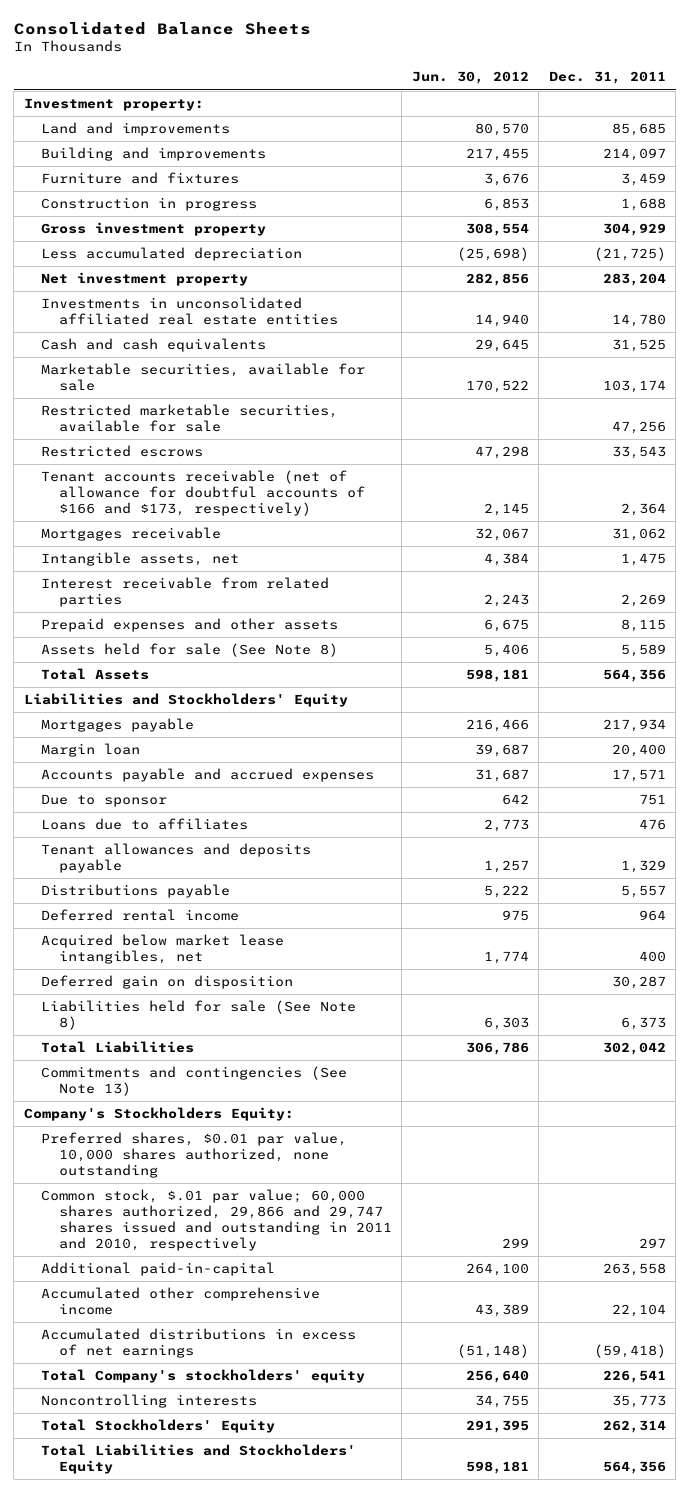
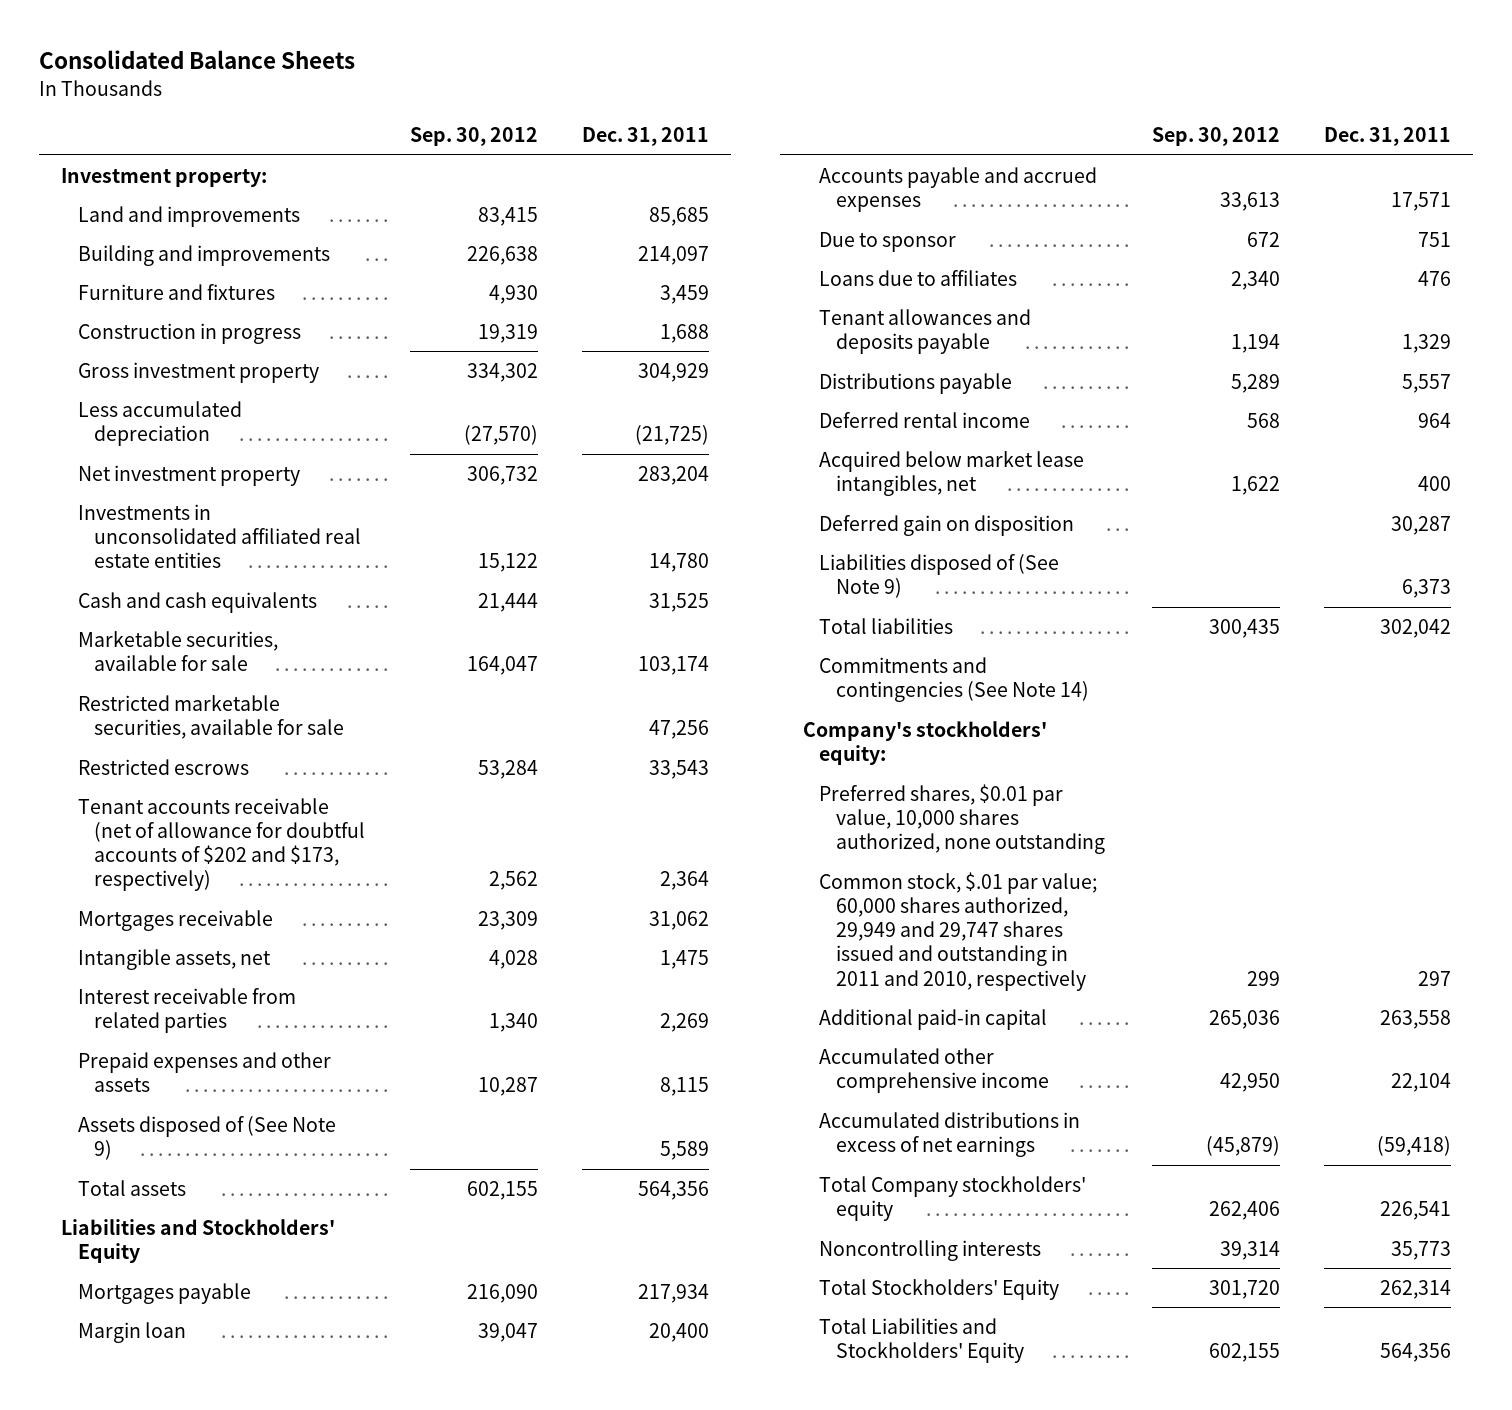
- | Jun. 30, 2012 | Dec. 31, 2011
+ | Sep. 30, 2012 | Dec. 31, 2011
- Tenant accounts receivable (net of allowance for doubtful accounts of $166 and $173, respectively) | 2,145 | 2,364
+ Tenant accounts receivable (net of allowance for doubtful accounts of $202 and $173, respectively) | 2,562 | 2,364
- Assets held for sale (See Note 8) | 5,406 | 5,589
- Total Assets | 598,181 | 564,356
+ Assets disposed of (See Note 9) | | 5,589
+ Total assets | 602,155 | 564,356
- Liabilities held for sale (See Note 8) | 6,303 | 6,373
- Total Liabilities | 306,786 | 302,042
- Commitments and contingencies (See Note 13)
- Company's Stockholders Equity:
+ Liabilities disposed of (See Note 9) | | 6,373
+ Total liabilities | 300,435 | 302,042
+ Commitments and contingencies (See Note 14)
+ Company's stockholders' equity:
- Common stock, $.01 par value; 60,000 shares authorized, 29,866 and 29,747 shares issued and outstanding in 2011 and 2010, respectively | 299 | 297
- Additional paid-in-capital | 264,100 | 263,558
+ Common stock, $.01 par value; 60,000 shares authorized, 29,949 and 29,747 shares issued and outstanding in 2011 and 2010, respectively | 299 | 297
+ Additional paid-in capital | 265,036 | 263,558
- Total Company's stockholders' equity | 256,640 | 226,541
+ Total Company stockholders' equity | 262,406 | 226,541

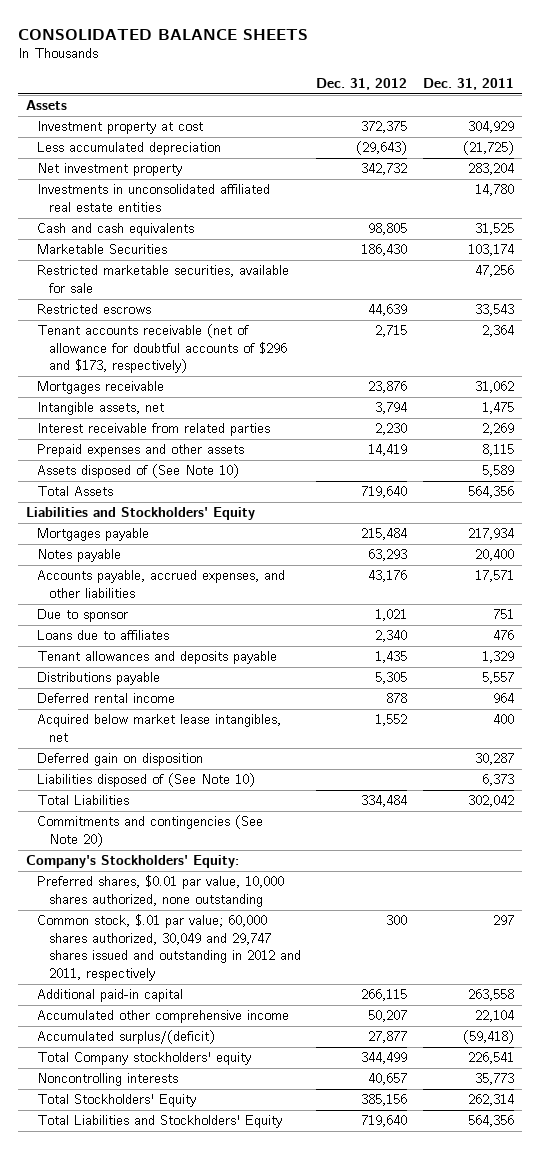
- Consolidated Balance Sheets
+ CONSOLIDATED BALANCE SHEETS
- | Sep. 30, 2012 | Dec. 31, 2011
+ | Dec. 31, 2012 | Dec. 31, 2011
- Investment property:
- Land and improvements | 83,415 | 85,685
- Building and improvements | 226,638 | 214,097
- Furniture and fixtures | 4,930 | 3,459
- Construction in progress | 19,319 | 1,688
- Gross investment property | 334,302 | 304,929
+ Assets
+ Investment property at cost | 372,375 | 304,929
- Marketable securities, available for sale | 164,047 | 103,174
+ Marketable Securities | 186,430 | 103,174
- Tenant accounts receivable (net of allowance for doubtful accounts of $202 and $173, respectively) | 2,562 | 2,364
+ Tenant accounts receivable (net of allowance for doubtful accounts of $296 and $173, respectively) | 2,715 | 2,364
- Assets disposed of (See Note 9) | | 5,589
- Total assets | 602,155 | 564,356
+ Assets disposed of (See Note 10) | | 5,589
+ Total Assets | 719,640 | 564,356
- Margin loan | 39,047 | 20,400
- Accounts payable and accrued expenses | 33,613 | 17,571
+ Notes payable | 63,293 | 20,400
+ Accounts payable, accrued expenses, and other liabilities | 43,176 | 17,571
- Liabilities disposed of (See Note 9) | | 6,373
- Total liabilities | 300,435 | 302,042
- Commitments and contingencies (See Note 14)
- Company's stockholders' equity:
+ Liabilities disposed of (See Note 10) | | 6,373
+ Total Liabilities | 334,484 | 302,042
+ Commitments and contingencies (See Note 20)
+ Company's Stockholders' Equity:
- Common stock, $.01 par value; 60,000 shares authorized, 29,949 and 29,747 shares issued and outstanding in 2011 and 2010, respectively | 299 | 297
+ Common stock, $.01 par value; 60,000 shares authorized, 30,049 and 29,747 shares issued and outstanding in 2012 and 2011, respectively | 300 | 297
- Accumulated distributions in excess of net earnings | (45,879) | (59,418)
+ Accumulated surplus/(deficit) | 27,877 | (59,418)

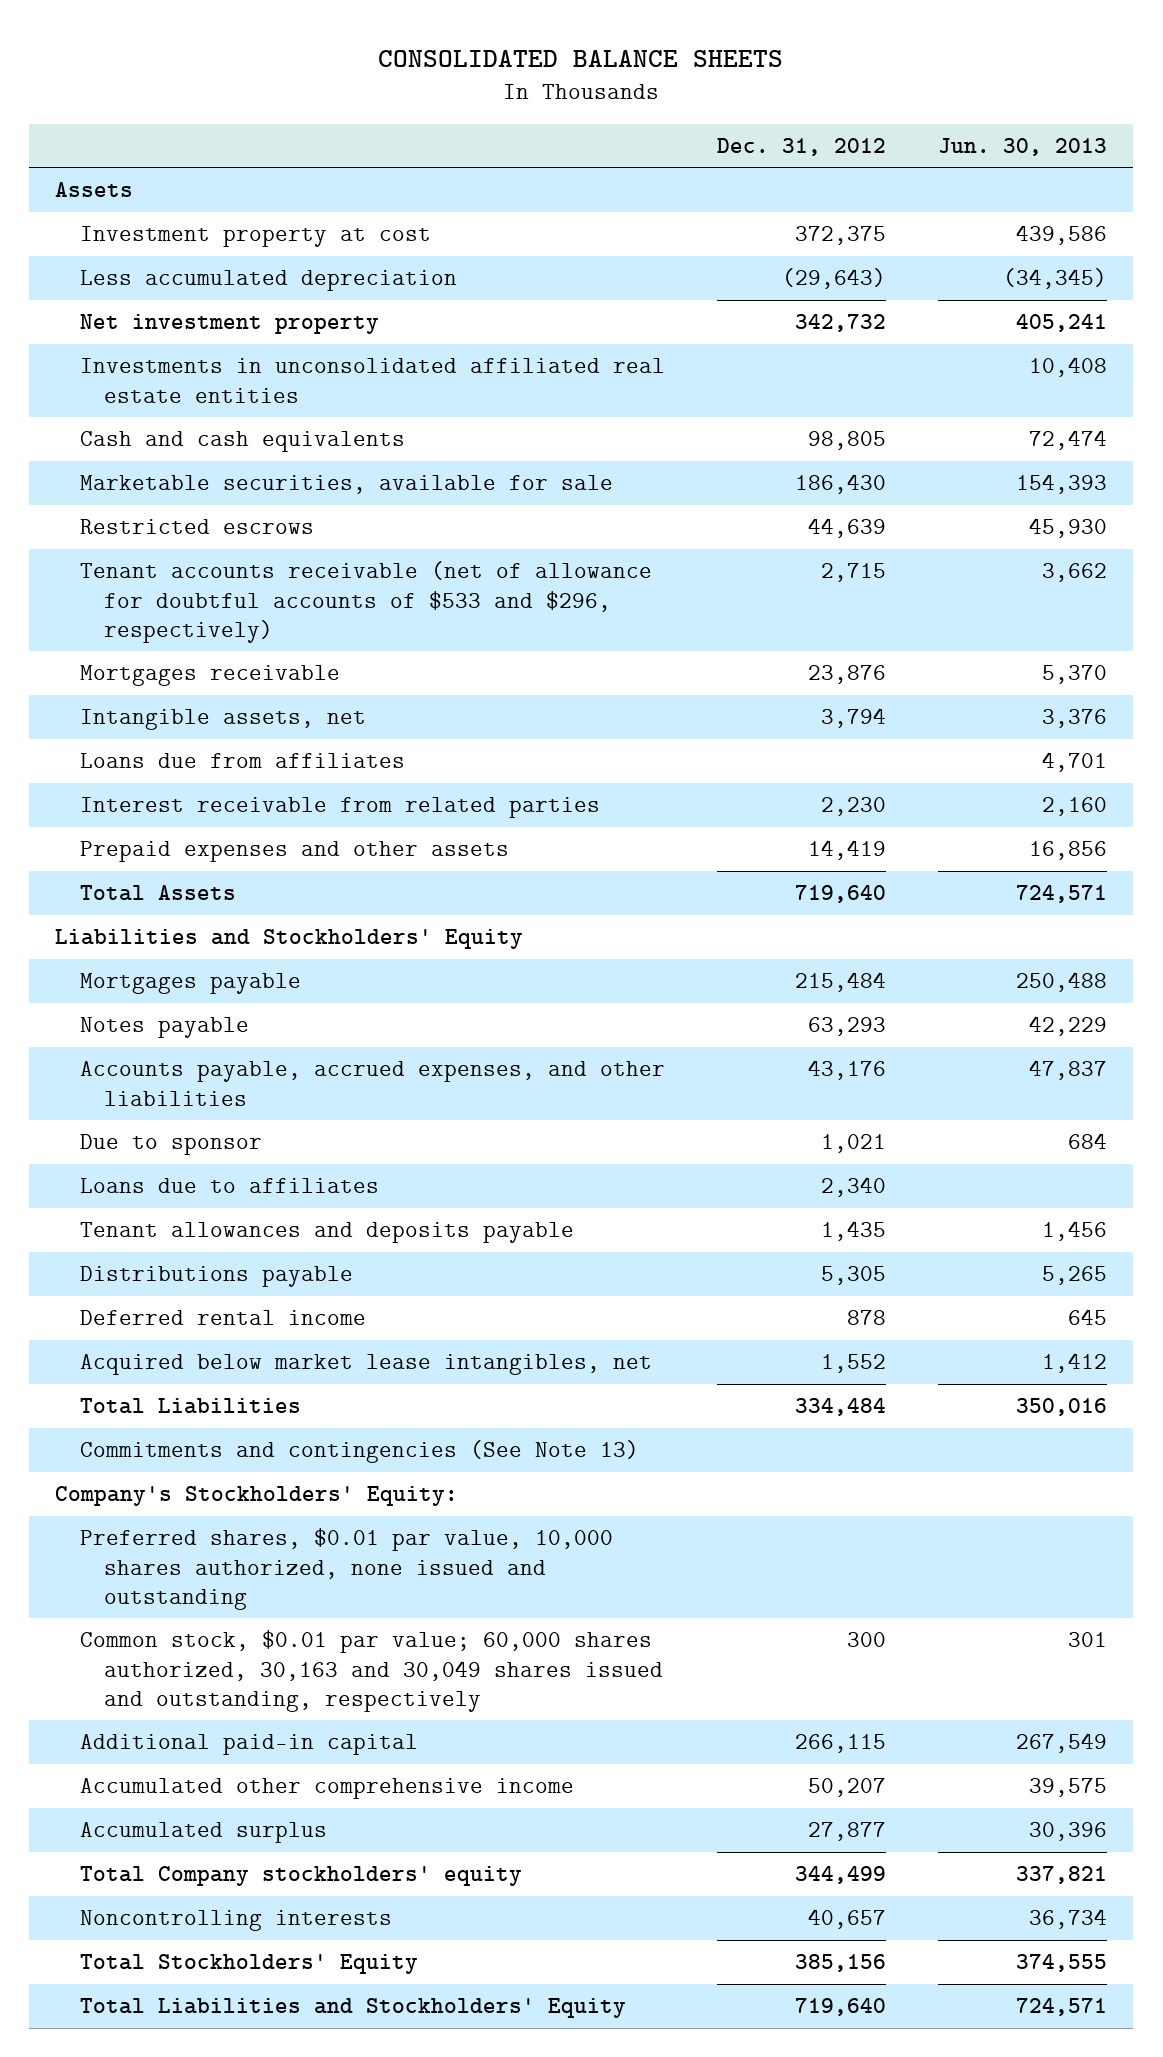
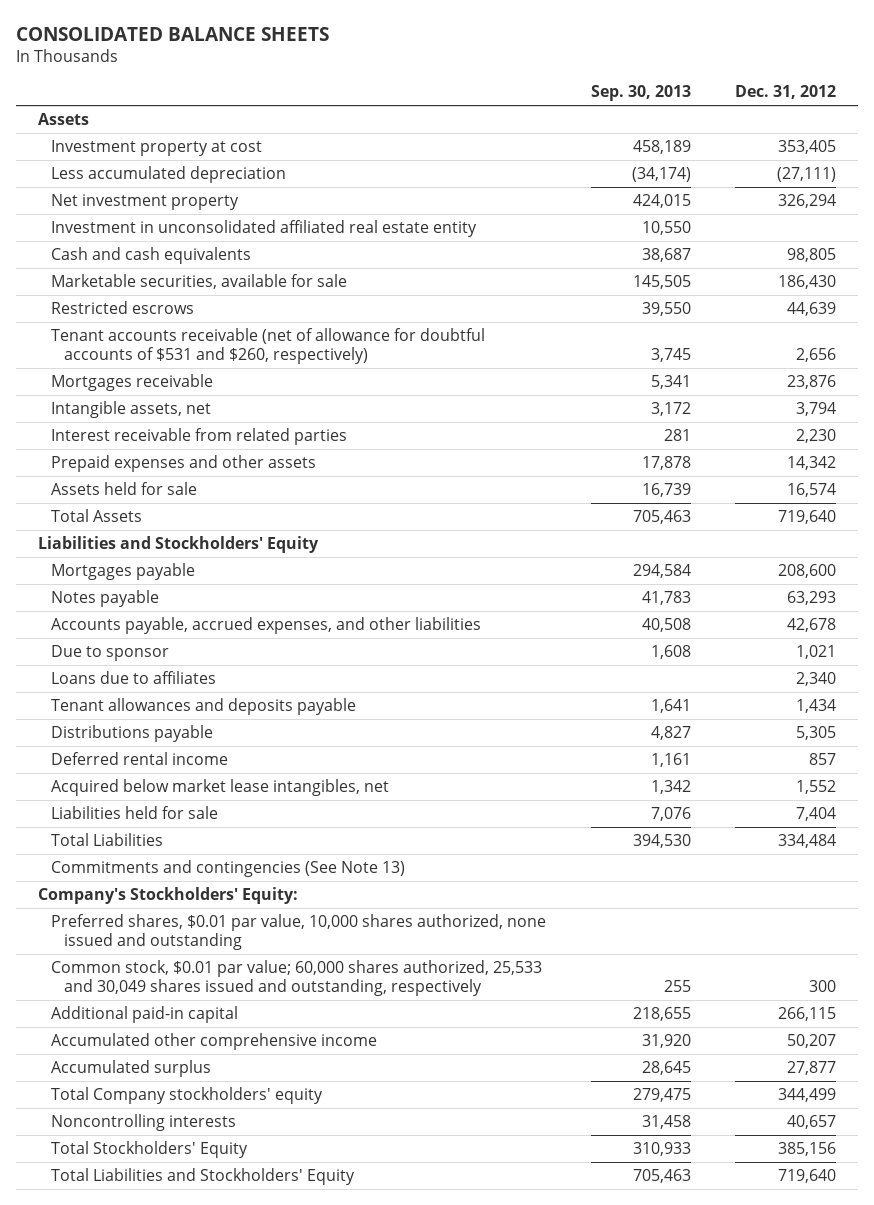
- | Dec. 31, 2012 | Jun. 30, 2013
+ | Sep. 30, 2013 | Dec. 31, 2012
- Investment property at cost | 372,375 | 439,586
- Less accumulated depreciation | (29,643) | (34,345)
- Net investment property | 342,732 | 405,241
- Investments in unconsolidated affiliated real estate entities | | 10,408
+ Investment property at cost | 458,189 | 353,405
+ Less accumulated depreciation | (34,174) | (27,111)
+ Net investment property | 424,015 | 326,294
+ Investment in unconsolidated affiliated real estate entity | 10,550 |
- Tenant accounts receivable (net of allowance for doubtful accounts of $533 and $296, respectively) | 2,715 | 3,662
+ Tenant accounts receivable (net of allowance for doubtful accounts of $531 and $260, respectively) | 3,745 | 2,656
- Loans due from affiliates | | 4,701
- Prepaid expenses and other assets | 14,419 | 16,856
+ Prepaid expenses and other assets | 17,878 | 14,342
+ Assets held for sale | 16,739 | 16,574
- Mortgages payable | 215,484 | 250,488
+ Mortgages payable | 294,584 | 208,600
- Accounts payable, accrued expenses, and other liabilities | 43,176 | 47,837
+ Accounts payable, accrued expenses, and other liabilities | 40,508 | 42,678
- Tenant allowances and deposits payable | 1,435 | 1,456
+ Tenant allowances and deposits payable | 1,641 | 1,434
- Deferred rental income | 878 | 645
+ Deferred rental income | 1,161 | 857
+ Liabilities held for sale | 7,076 | 7,404
- Common stock, $0.01 par value; 60,000 shares authorized, 30,163 and 30,049 shares issued and outstanding, respectively | 300 | 301
+ Common stock, $0.01 par value; 60,000 shares authorized, 25,533 and 30,049 shares issued and outstanding, respectively | 255 | 300

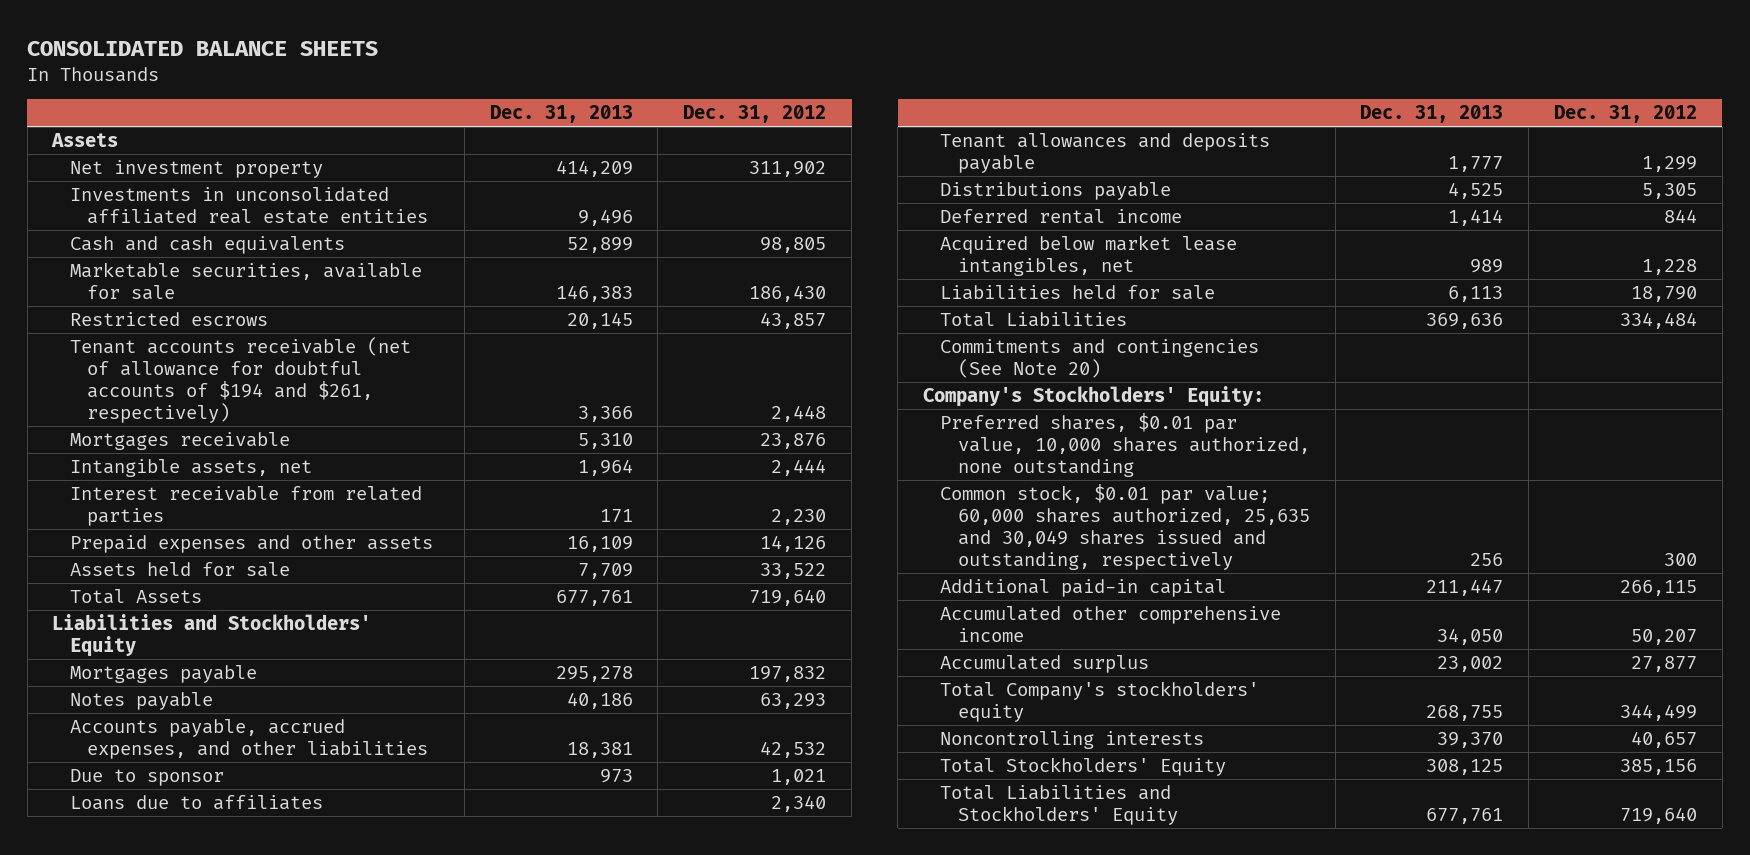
- | Sep. 30, 2013 | Dec. 31, 2012
+ | Dec. 31, 2013 | Dec. 31, 2012
- Investment property at cost | 458,189 | 353,405
- Less accumulated depreciation | (34,174) | (27,111)
- Net investment property | 424,015 | 326,294
- Investment in unconsolidated affiliated real estate entity | 10,550 |
+ Net investment property | 414,209 | 311,902
+ Investments in unconsolidated affiliated real estate entities | 9,496 |
- Restricted escrows | 39,550 | 44,639
- Tenant accounts receivable (net of allowance for doubtful accounts of $531 and $260, respectively) | 3,745 | 2,656
+ Restricted escrows | 20,145 | 43,857
+ Tenant accounts receivable (net of allowance for doubtful accounts of $194 and $261, respectively) | 3,366 | 2,448
- Intangible assets, net | 3,172 | 3,794
+ Intangible assets, net | 1,964 | 2,444
- Prepaid expenses and other assets | 17,878 | 14,342
- Assets held for sale | 16,739 | 16,574
+ Prepaid expenses and other assets | 16,109 | 14,126
+ Assets held for sale | 7,709 | 33,522
- Mortgages payable | 294,584 | 208,600
+ Mortgages payable | 295,278 | 197,832
- Accounts payable, accrued expenses, and other liabilities | 40,508 | 42,678
+ Accounts payable, accrued expenses, and other liabilities | 18,381 | 42,532
- Tenant allowances and deposits payable | 1,641 | 1,434
+ Tenant allowances and deposits payable | 1,777 | 1,299
- Deferred rental income | 1,161 | 857
- Acquired below market lease intangibles, net | 1,342 | 1,552
- Liabilities held for sale | 7,076 | 7,404
+ Deferred rental income | 1,414 | 844
+ Acquired below market lease intangibles, net | 989 | 1,228
+ Liabilities held for sale | 6,113 | 18,790
- Commitments and contingencies (See Note 13)
+ Commitments and contingencies (See Note 20)
- Preferred shares, $0.01 par value, 10,000 shares authorized, none issued and outstanding
- Common stock, $0.01 par value; 60,000 shares authorized, 25,533 and 30,049 shares issued and outstanding, respectively | 255 | 300
+ Preferred shares, $0.01 par value, 10,000 shares authorized, none outstanding
+ Common stock, $0.01 par value; 60,000 shares authorized, 25,635 and 30,049 shares issued and outstanding, respectively | 256 | 300
- Total Company stockholders' equity | 279,475 | 344,499
+ Total Company's stockholders' equity | 268,755 | 344,499

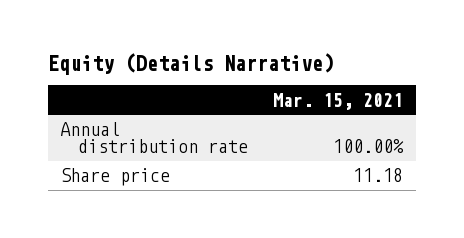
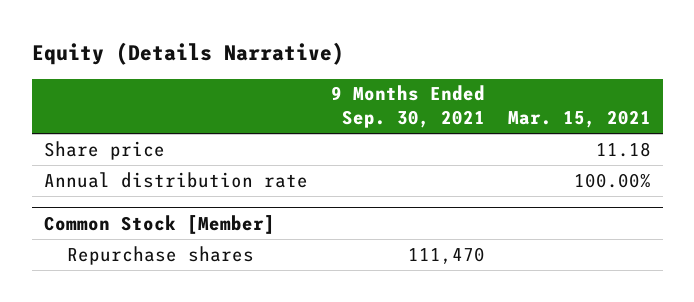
- | Mar. 15, 2021
+ | 9 Months Ended Sep. 30, 2021 | Mar. 15, 2021
moved down: Annual distribution rate | | 100.00%
+ Common Stock [Member]
+ Repurchase shares | 111,470 |

